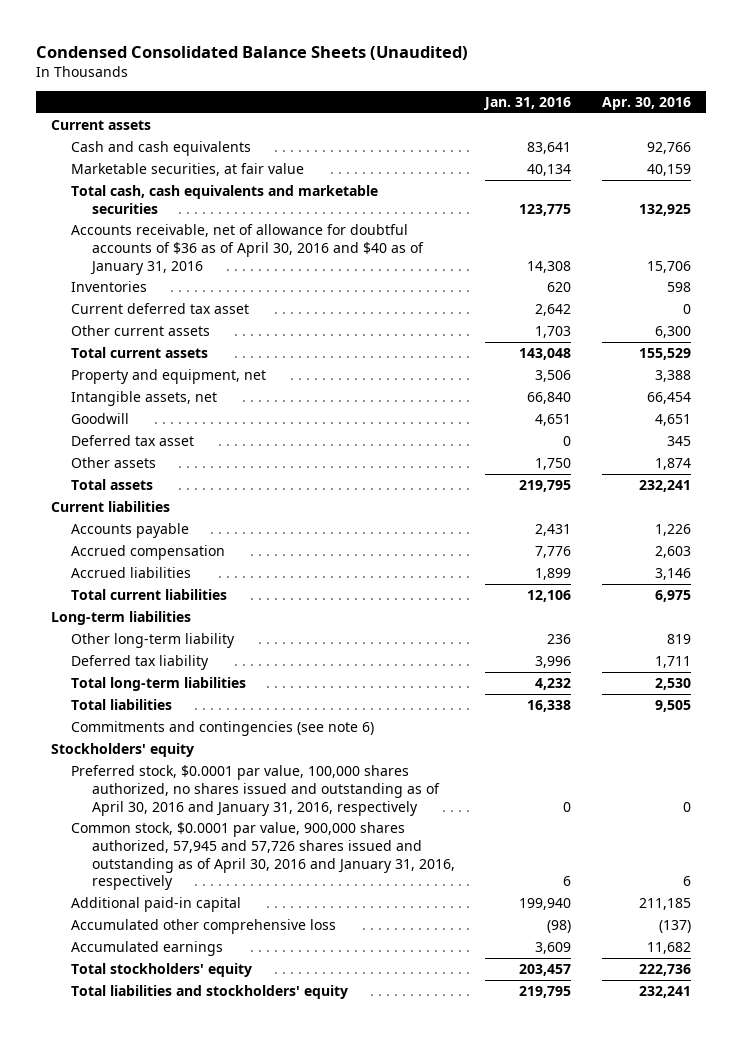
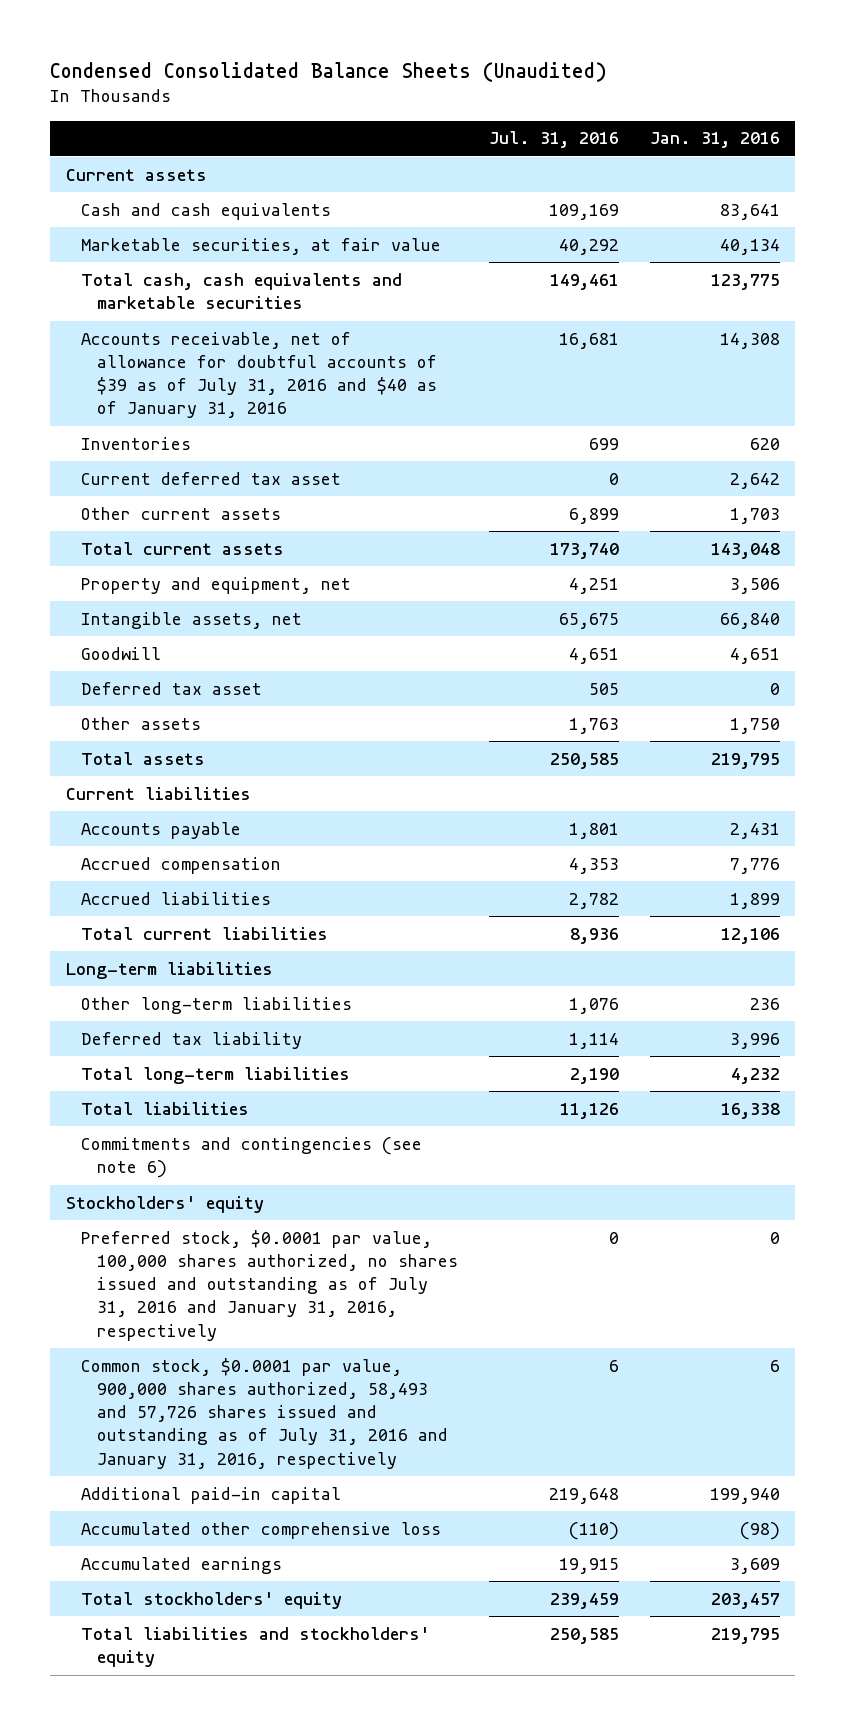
- | Jan. 31, 2016 | Apr. 30, 2016
+ | Jul. 31, 2016 | Jan. 31, 2016
- Accounts receivable, net of allowance for doubtful accounts of $36 as of April 30, 2016 and $40 as of January 31, 2016 | 14,308 | 15,706
+ Accounts receivable, net of allowance for doubtful accounts of $39 as of July 31, 2016 and $40 as of January 31, 2016 | 16,681 | 14,308
- Other long-term liability | 236 | 819
+ Other long-term liabilities | 1,076 | 236
- Preferred stock, $0.0001 par value, 100,000 shares authorized, no shares issued and outstanding as of April 30, 2016 and January 31, 2016, respectively | 0 | 0
- Common stock, $0.0001 par value, 900,000 shares authorized, 57,945 and 57,726 shares issued and outstanding as of April 30, 2016 and January 31, 2016, respectively | 6 | 6
+ Preferred stock, $0.0001 par value, 100,000 shares authorized, no shares issued and outstanding as of July 31, 2016 and January 31, 2016, respectively | 0 | 0
+ Common stock, $0.0001 par value, 900,000 shares authorized, 58,493 and 57,726 shares issued and outstanding as of July 31, 2016 and January 31, 2016, respectively | 6 | 6

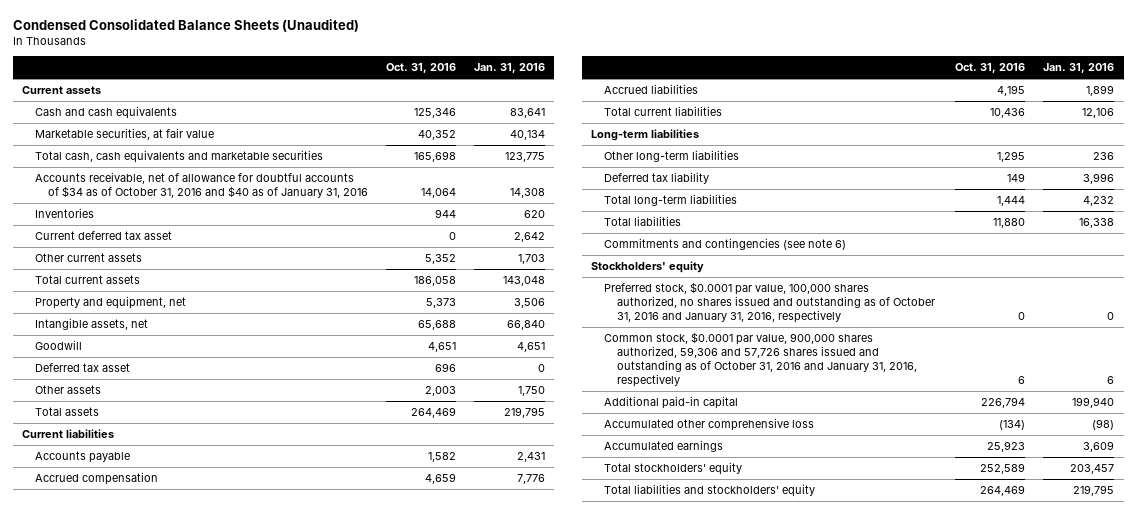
- | Jul. 31, 2016 | Jan. 31, 2016
+ | Oct. 31, 2016 | Jan. 31, 2016
- Accounts receivable, net of allowance for doubtful accounts of $39 as of July 31, 2016 and $40 as of January 31, 2016 | 16,681 | 14,308
+ Accounts receivable, net of allowance for doubtful accounts of $34 as of October 31, 2016 and $40 as of January 31, 2016 | 14,064 | 14,308
- Preferred stock, $0.0001 par value, 100,000 shares authorized, no shares issued and outstanding as of July 31, 2016 and January 31, 2016, respectively | 0 | 0
- Common stock, $0.0001 par value, 900,000 shares authorized, 58,493 and 57,726 shares issued and outstanding as of July 31, 2016 and January 31, 2016, respectively | 6 | 6
+ Preferred stock, $0.0001 par value, 100,000 shares authorized, no shares issued and outstanding as of October 31, 2016 and January 31, 2016, respectively | 0 | 0
+ Common stock, $0.0001 par value, 900,000 shares authorized, 59,306 and 57,726 shares issued and outstanding as of October 31, 2016 and January 31, 2016, respectively | 6 | 6

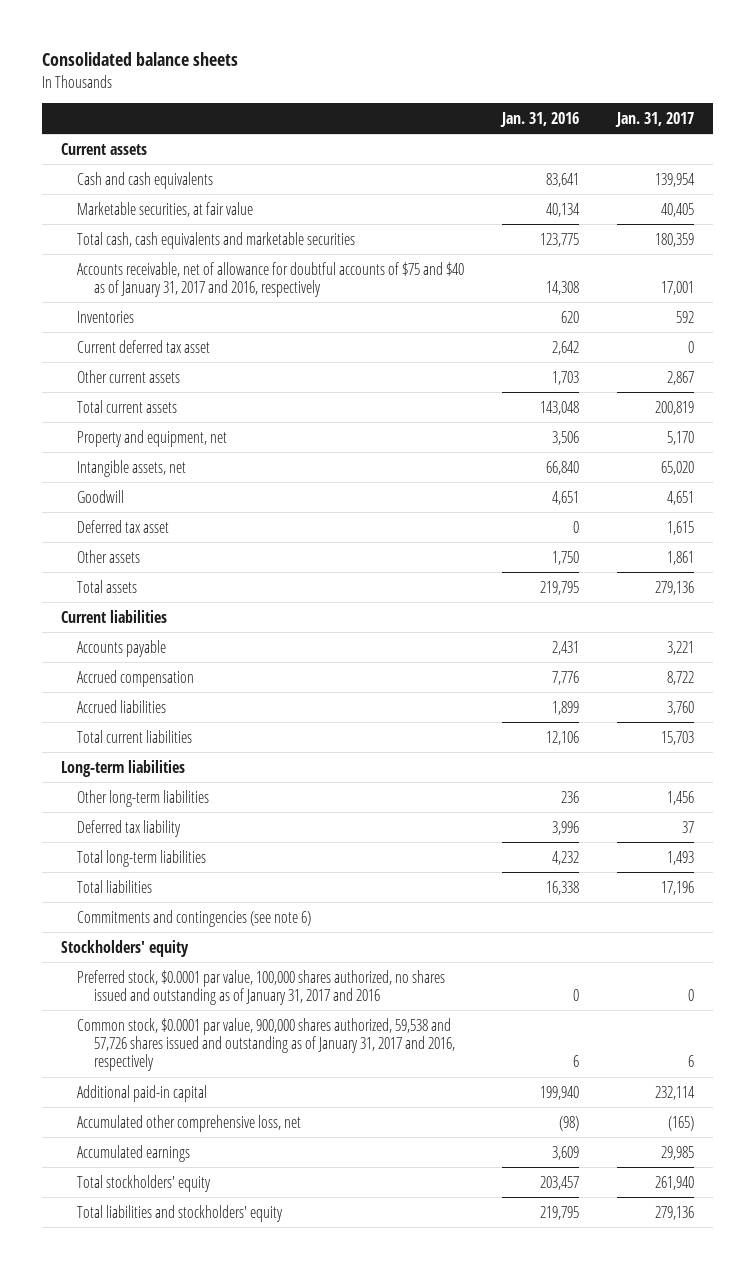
- Condensed Consolidated Balance Sheets (Unaudited)
+ Consolidated balance sheets
- | Oct. 31, 2016 | Jan. 31, 2016
+ | Jan. 31, 2016 | Jan. 31, 2017
- Accounts receivable, net of allowance for doubtful accounts of $34 as of October 31, 2016 and $40 as of January 31, 2016 | 14,064 | 14,308
+ Accounts receivable, net of allowance for doubtful accounts of $75 and $40 as of January 31, 2017 and 2016, respectively | 14,308 | 17,001
- Preferred stock, $0.0001 par value, 100,000 shares authorized, no shares issued and outstanding as of October 31, 2016 and January 31, 2016, respectively | 0 | 0
- Common stock, $0.0001 par value, 900,000 shares authorized, 59,306 and 57,726 shares issued and outstanding as of October 31, 2016 and January 31, 2016, respectively | 6 | 6
+ Preferred stock, $0.0001 par value, 100,000 shares authorized, no shares issued and outstanding as of January 31, 2017 and 2016 | 0 | 0
+ Common stock, $0.0001 par value, 900,000 shares authorized, 59,538 and 57,726 shares issued and outstanding as of January 31, 2017 and 2016, respectively | 6 | 6
- Accumulated other comprehensive loss | (134) | (98)
+ Accumulated other comprehensive loss, net | (98) | (165)

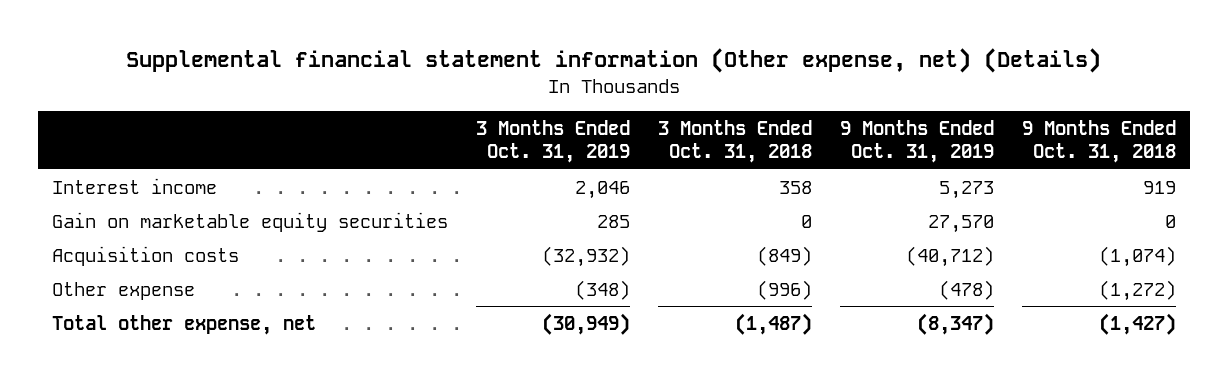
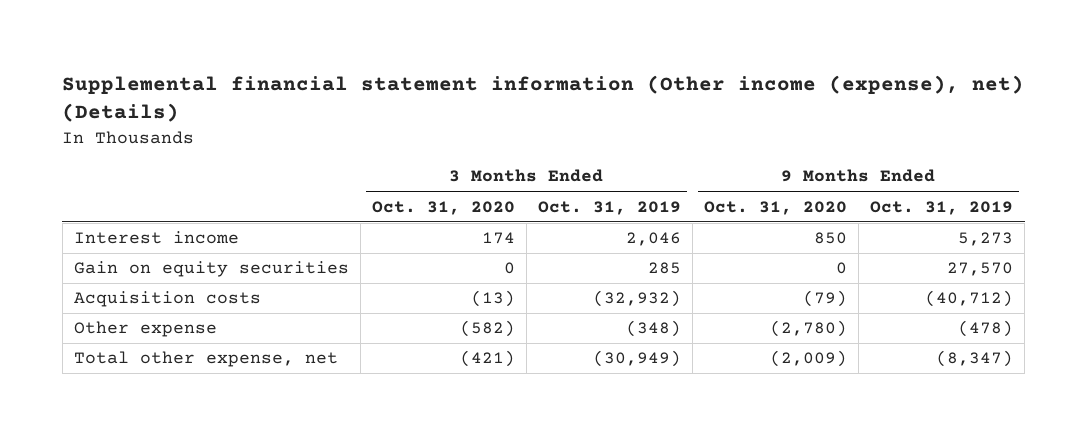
- Supplemental financial statement information (Other expense, net) (Details)
+ Supplemental financial statement information (Other income (expense), net) (Details)
- | 3 Months Ended Oct. 31, 2019 | 3 Months Ended Oct. 31, 2018 | 9 Months Ended Oct. 31, 2019 | 9 Months Ended Oct. 31, 2018
+ | 3 Months Ended Oct. 31, 2020 | 3 Months Ended Oct. 31, 2019 | 9 Months Ended Oct. 31, 2020 | 9 Months Ended Oct. 31, 2019
- Gain on marketable equity securities | 285 | 0 | 27,570 | 0
+ Gain on equity securities | 0 | 285 | 0 | 27,570

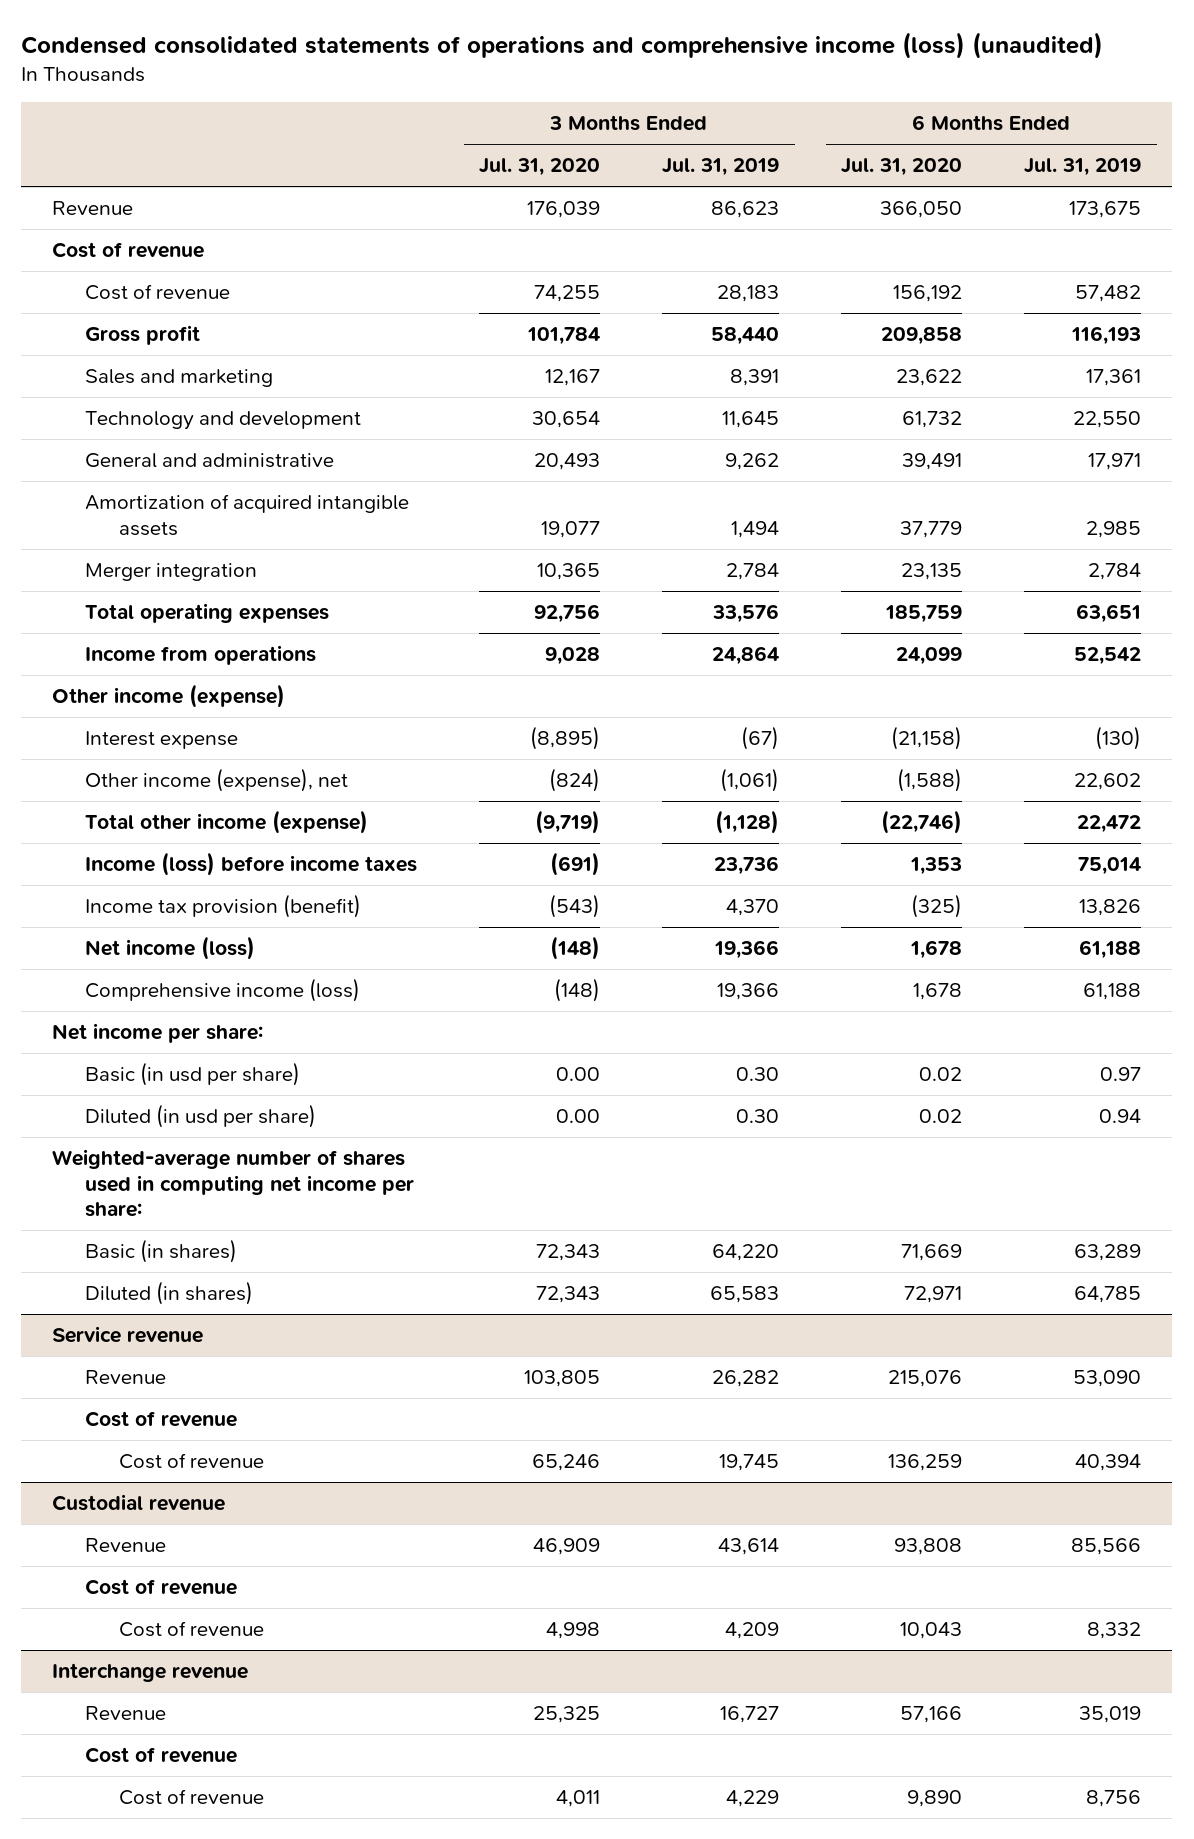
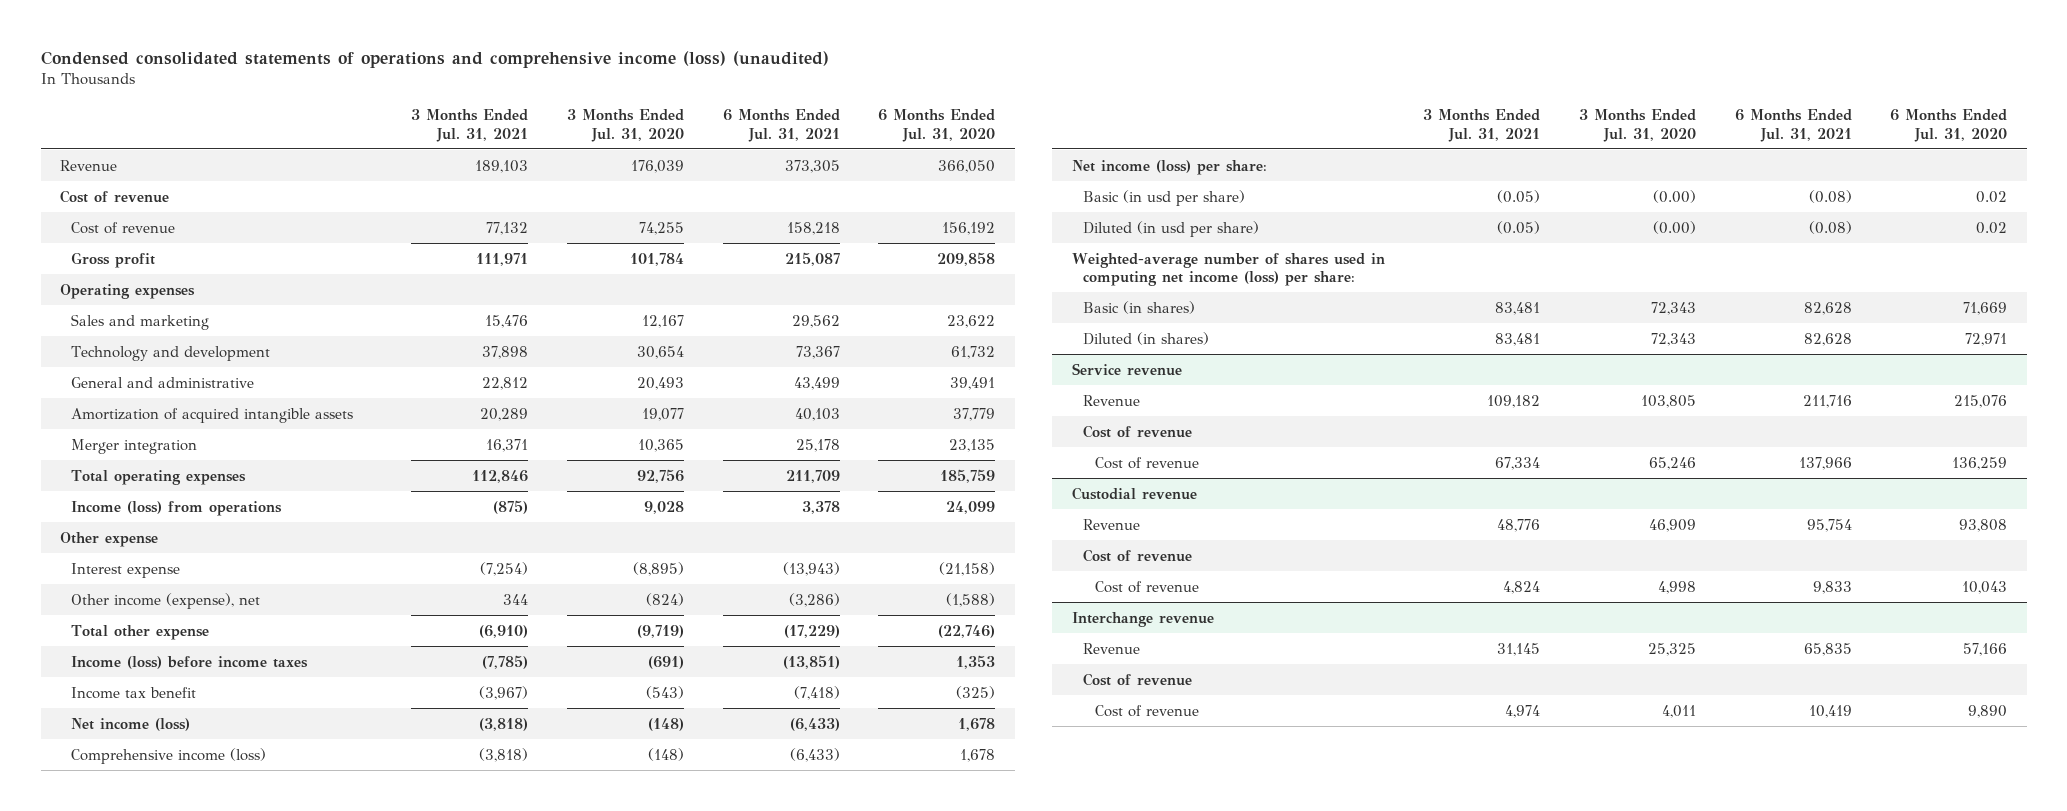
- | 3 Months Ended Jul. 31, 2020 | 3 Months Ended Jul. 31, 2019 | 6 Months Ended Jul. 31, 2020 | 6 Months Ended Jul. 31, 2019
+ | 3 Months Ended Jul. 31, 2021 | 3 Months Ended Jul. 31, 2020 | 6 Months Ended Jul. 31, 2021 | 6 Months Ended Jul. 31, 2020
+ Operating expenses
- Income from operations | 9,028 | 24,864 | 24,099 | 52,542
- Other income (expense)
+ Income (loss) from operations | (875) | 9,028 | 3,378 | 24,099
+ Other expense
- Total other income (expense) | (9,719) | (1,128) | (22,746) | 22,472
+ Total other expense | (6,910) | (9,719) | (17,229) | (22,746)
- Income tax provision (benefit) | (543) | 4,370 | (325) | 13,826
+ Income tax benefit | (3,967) | (543) | (7,418) | (325)
- Net income per share:
- Basic (in usd per share) | 0.00 | 0.30 | 0.02 | 0.97
- Diluted (in usd per share) | 0.00 | 0.30 | 0.02 | 0.94
- Weighted-average number of shares used in computing net income per share:
+ Net income (loss) per share:
+ Basic (in usd per share) | (0.05) | (0.00) | (0.08) | 0.02
+ Diluted (in usd per share) | (0.05) | (0.00) | (0.08) | 0.02
+ Weighted-average number of shares used in computing net income (loss) per share:

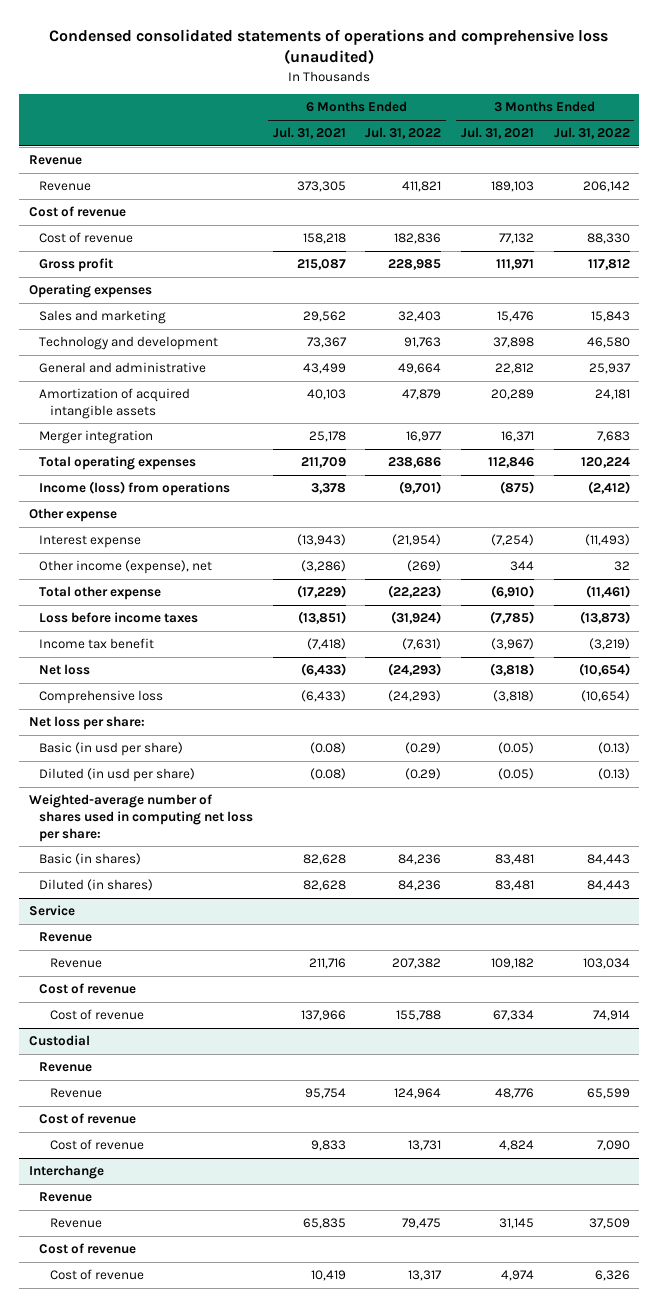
- Condensed consolidated statements of operations and comprehensive income (loss) (unaudited)
+ Condensed consolidated statements of operations and comprehensive loss (unaudited)
- | 3 Months Ended Jul. 31, 2021 | 3 Months Ended Jul. 31, 2020 | 6 Months Ended Jul. 31, 2021 | 6 Months Ended Jul. 31, 2020
+ | 6 Months Ended Jul. 31, 2021 | 6 Months Ended Jul. 31, 2022 | 3 Months Ended Jul. 31, 2021 | 3 Months Ended Jul. 31, 2022
+ Revenue
- Income (loss) before income taxes | (7,785) | (691) | (13,851) | 1,353
+ Loss before income taxes | (13,851) | (31,924) | (7,785) | (13,873)
- Net income (loss) | (3,818) | (148) | (6,433) | 1,678
- Comprehensive income (loss) | (3,818) | (148) | (6,433) | 1,678
- Net income (loss) per share:
+ Net loss | (6,433) | (24,293) | (3,818) | (10,654)
+ Comprehensive loss | (6,433) | (24,293) | (3,818) | (10,654)
+ Net loss per share:
- Weighted-average number of shares used in computing net income (loss) per share:
+ Weighted-average number of shares used in computing net loss per share:
- Service revenue
+ Service
+ Revenue
- Custodial revenue
+ Custodial
+ Revenue
- Interchange revenue
+ Interchange
+ Revenue

